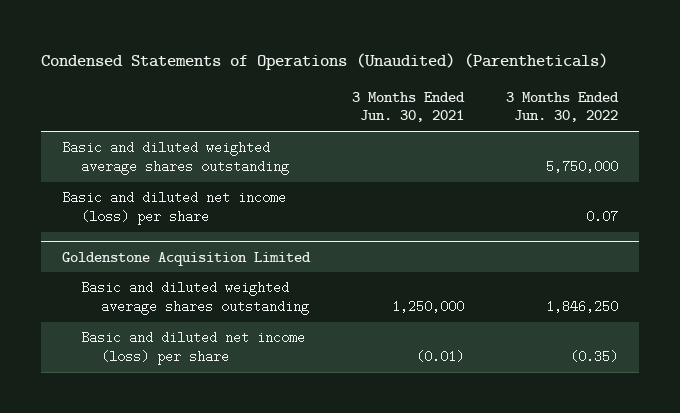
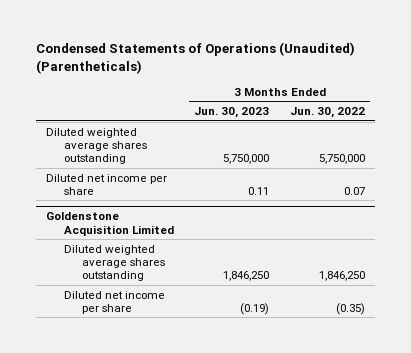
- | 3 Months Ended Jun. 30, 2021 | 3 Months Ended Jun. 30, 2022
+ | 3 Months Ended Jun. 30, 2023 | 3 Months Ended Jun. 30, 2022
- Basic and diluted weighted average shares outstanding | | 5,750,000
- Basic and diluted net income (loss) per share | | 0.07
+ Diluted weighted average shares outstanding | 5,750,000 | 5,750,000
+ Diluted net income per share | 0.11 | 0.07
@ Goldenstone Acquisition Limited
- Basic and diluted weighted average shares outstanding | 1,250,000 | 1,846,250
- Basic and diluted net income (loss) per share | (0.01) | (0.35)
+ Diluted weighted average shares outstanding | 1,846,250 | 1,846,250
+ Diluted net income per share | (0.19) | (0.35)

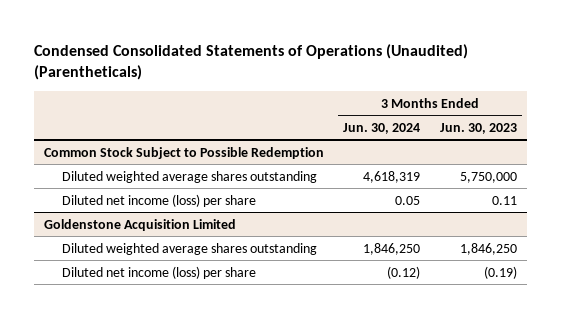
- Condensed Statements of Operations (Unaudited) (Parentheticals)
+ Condensed Consolidated Statements of Operations (Unaudited) (Parentheticals)
- | 3 Months Ended Jun. 30, 2023 | 3 Months Ended Jun. 30, 2022
+ | 3 Months Ended Jun. 30, 2024 | 3 Months Ended Jun. 30, 2023
+ Common Stock Subject to Possible Redemption
- Diluted net income per share | 0.11 | 0.07
+ Diluted net income (loss) per share | 0.05 | 0.11
@ Goldenstone Acquisition Limited
- Diluted net income per share | (0.19) | (0.35)
+ Diluted net income (loss) per share | (0.12) | (0.19)

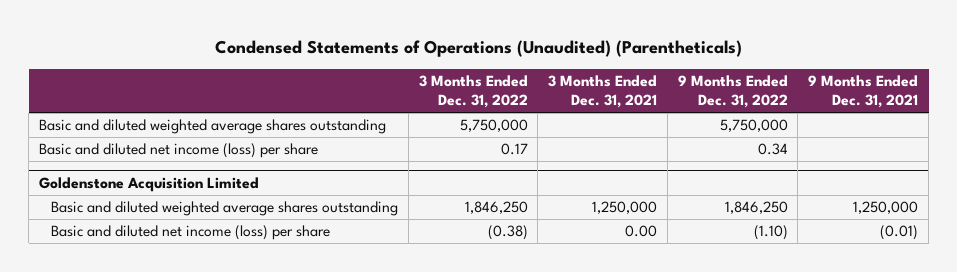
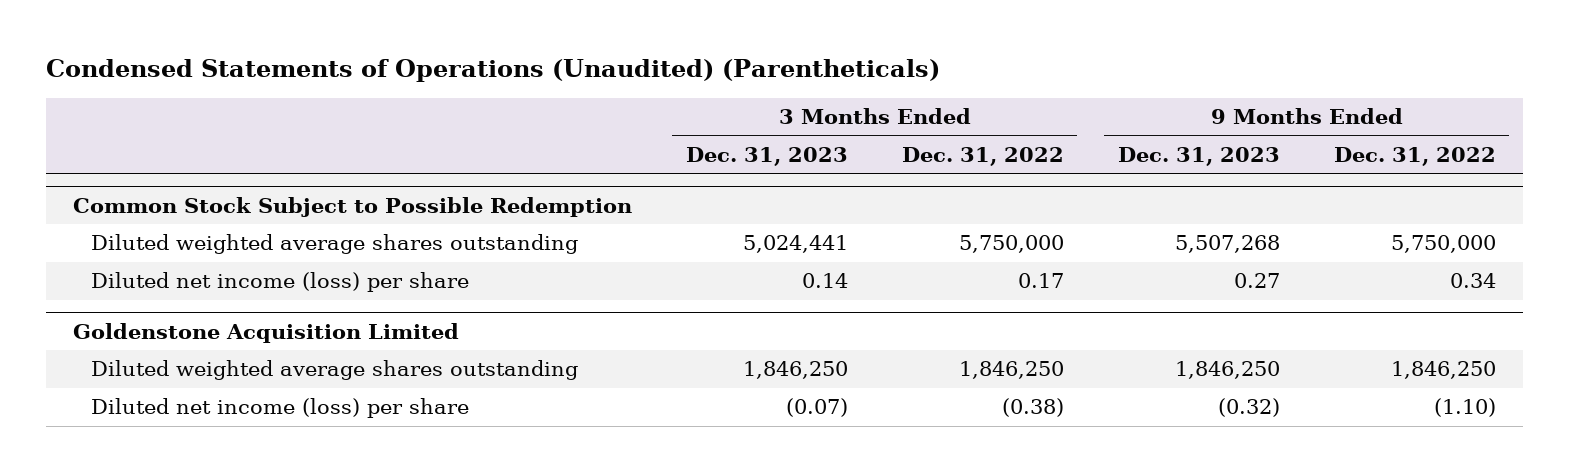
- | 3 Months Ended Dec. 31, 2022 | 3 Months Ended Dec. 31, 2021 | 9 Months Ended Dec. 31, 2022 | 9 Months Ended Dec. 31, 2021
+ | 3 Months Ended Dec. 31, 2023 | 3 Months Ended Dec. 31, 2022 | 9 Months Ended Dec. 31, 2023 | 9 Months Ended Dec. 31, 2022
- Basic and diluted weighted average shares outstanding | 5,750,000 | | 5,750,000 |
- Basic and diluted net income (loss) per share | 0.17 | | 0.34 |
+ Common Stock Subject to Possible Redemption
+ Diluted weighted average shares outstanding | 5,024,441 | 5,750,000 | 5,507,268 | 5,750,000
+ Diluted net income (loss) per share | 0.14 | 0.17 | 0.27 | 0.34
@ Goldenstone Acquisition Limited
- Basic and diluted weighted average shares outstanding | 1,846,250 | 1,250,000 | 1,846,250 | 1,250,000
- Basic and diluted net income (loss) per share | (0.38) | 0.00 | (1.10) | (0.01)
+ Diluted weighted average shares outstanding | 1,846,250 | 1,846,250 | 1,846,250 | 1,846,250
+ Diluted net income (loss) per share | (0.07) | (0.38) | (0.32) | (1.10)

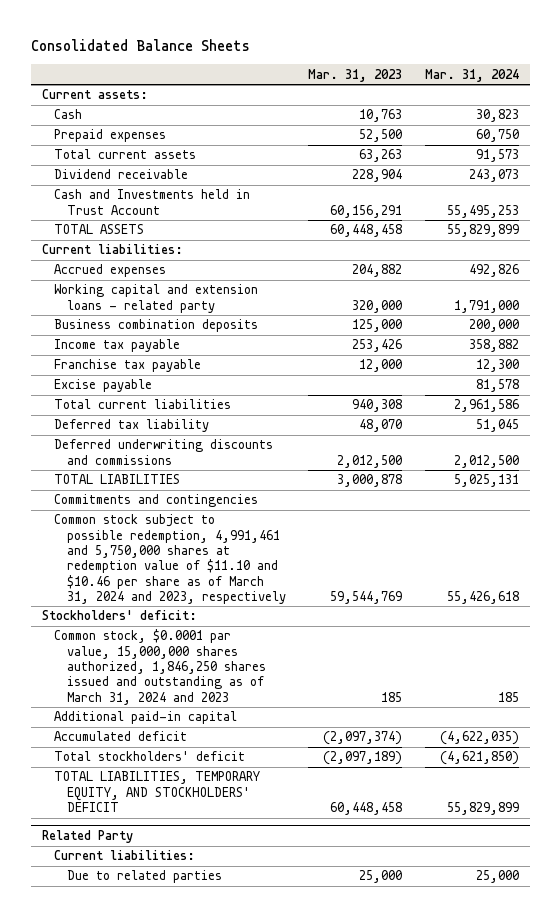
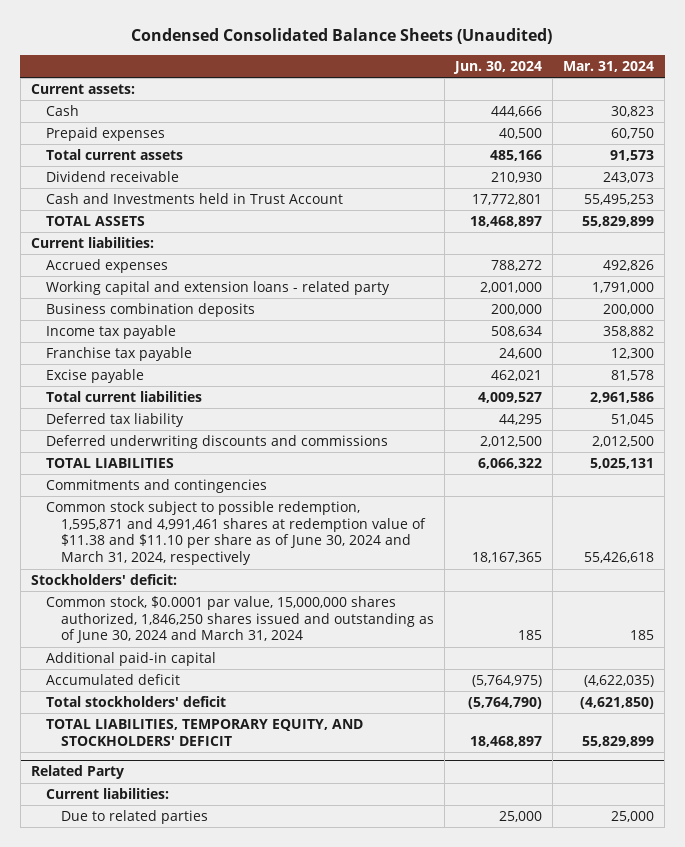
- Consolidated Balance Sheets
+ Condensed Consolidated Balance Sheets (Unaudited)
- | Mar. 31, 2023 | Mar. 31, 2024
+ | Jun. 30, 2024 | Mar. 31, 2024
- Common stock subject to possible redemption, 4,991,461 and 5,750,000 shares at redemption value of $11.10 and $10.46 per share as of March 31, 2024 and 2023, respectively | 59,544,769 | 55,426,618
+ Common stock subject to possible redemption, 1,595,871 and 4,991,461 shares at redemption value of $11.38 and $11.10 per share as of June 30, 2024 and March 31, 2024, respectively | 18,167,365 | 55,426,618
- Common stock, $0.0001 par value, 15,000,000 shares authorized, 1,846,250 shares issued and outstanding as of March 31, 2024 and 2023 | 185 | 185
+ Common stock, $0.0001 par value, 15,000,000 shares authorized, 1,846,250 shares issued and outstanding as of June 30, 2024 and March 31, 2024 | 185 | 185

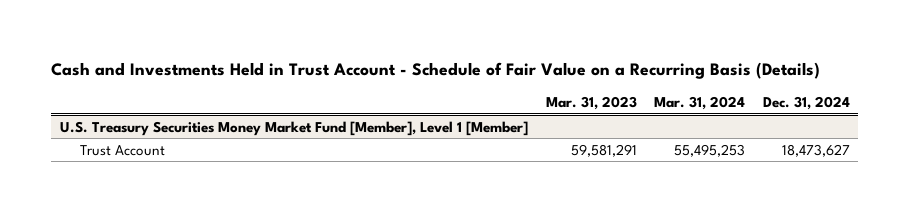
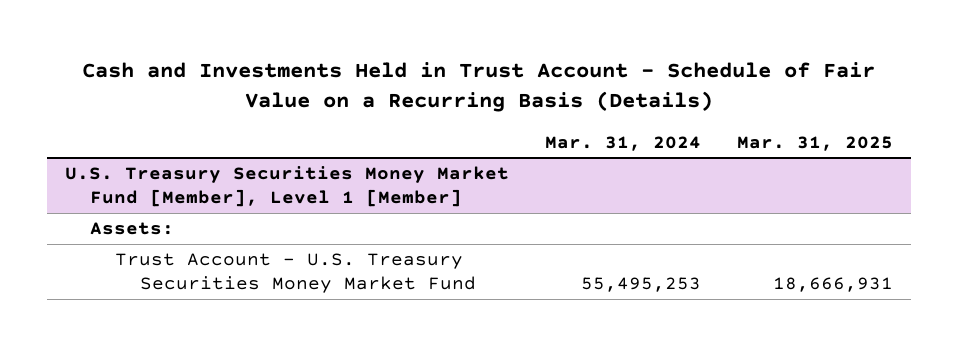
- | Mar. 31, 2023 | Mar. 31, 2024 | Dec. 31, 2024
+ | Mar. 31, 2024 | Mar. 31, 2025
@ U.S. Treasury Securities Money Market Fund [Member], Level 1 [Member]
- Trust Account | 59,581,291 | 55,495,253 | 18,473,627
+ Assets:
+ Trust Account - U.S. Treasury Securities Money Market Fund | 55,495,253 | 18,666,931

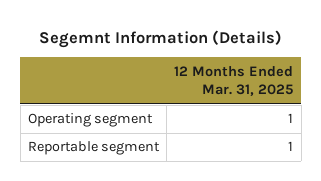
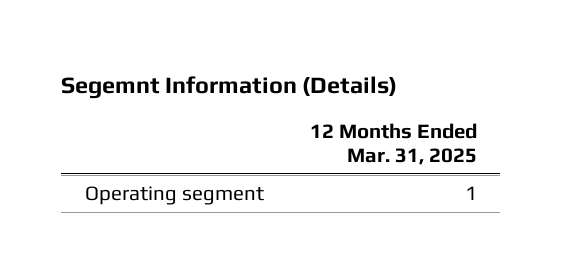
- Reportable segment | 1

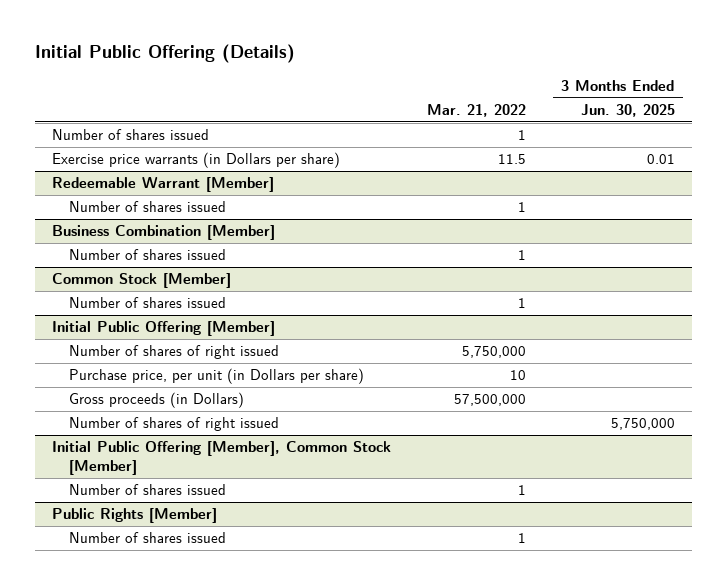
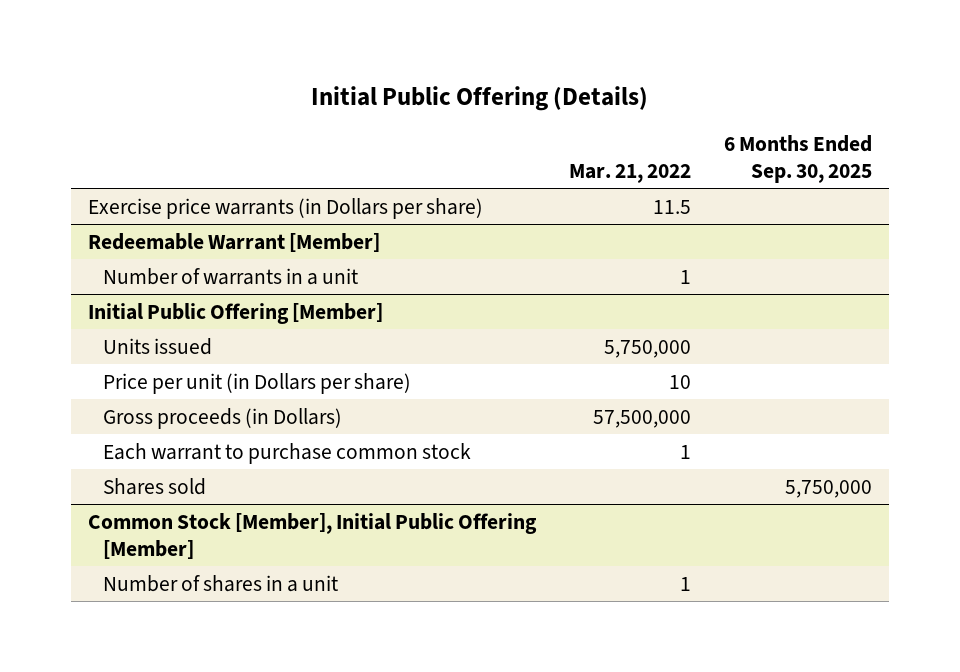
- | Mar. 21, 2022 | 3 Months Ended Jun. 30, 2025
+ | Mar. 21, 2022 | 6 Months Ended Sep. 30, 2025
- Number of shares issued | 1 |
@ Redeemable Warrant [Member]
- Number of shares issued | 1 |
- Business Combination [Member]
- Number of shares issued | 1 |
- Common Stock [Member]
- Number of shares issued | 1 |
@ Redeemable Warrant [Member]
+ Number of warrants in a unit | 1 |
@ Initial Public Offering [Member]
- Number of shares of right issued | 5,750,000 |
- Purchase price, per unit (in Dollars per share) | 10 |
+ Units issued | 5,750,000 |
+ Price per unit (in Dollars per share) | 10 |
- Number of shares of right issued | | 5,750,000
- Initial Public Offering [Member], Common Stock [Member]
- Number of shares issued | 1 |
- Public Rights [Member]
- Number of shares issued | 1 |
@ Initial Public Offering [Member]
+ Each warrant to purchase common stock | 1 |
+ Shares sold | | 5,750,000
+ Common Stock [Member], Initial Public Offering [Member]
+ Number of shares in a unit | 1 |

